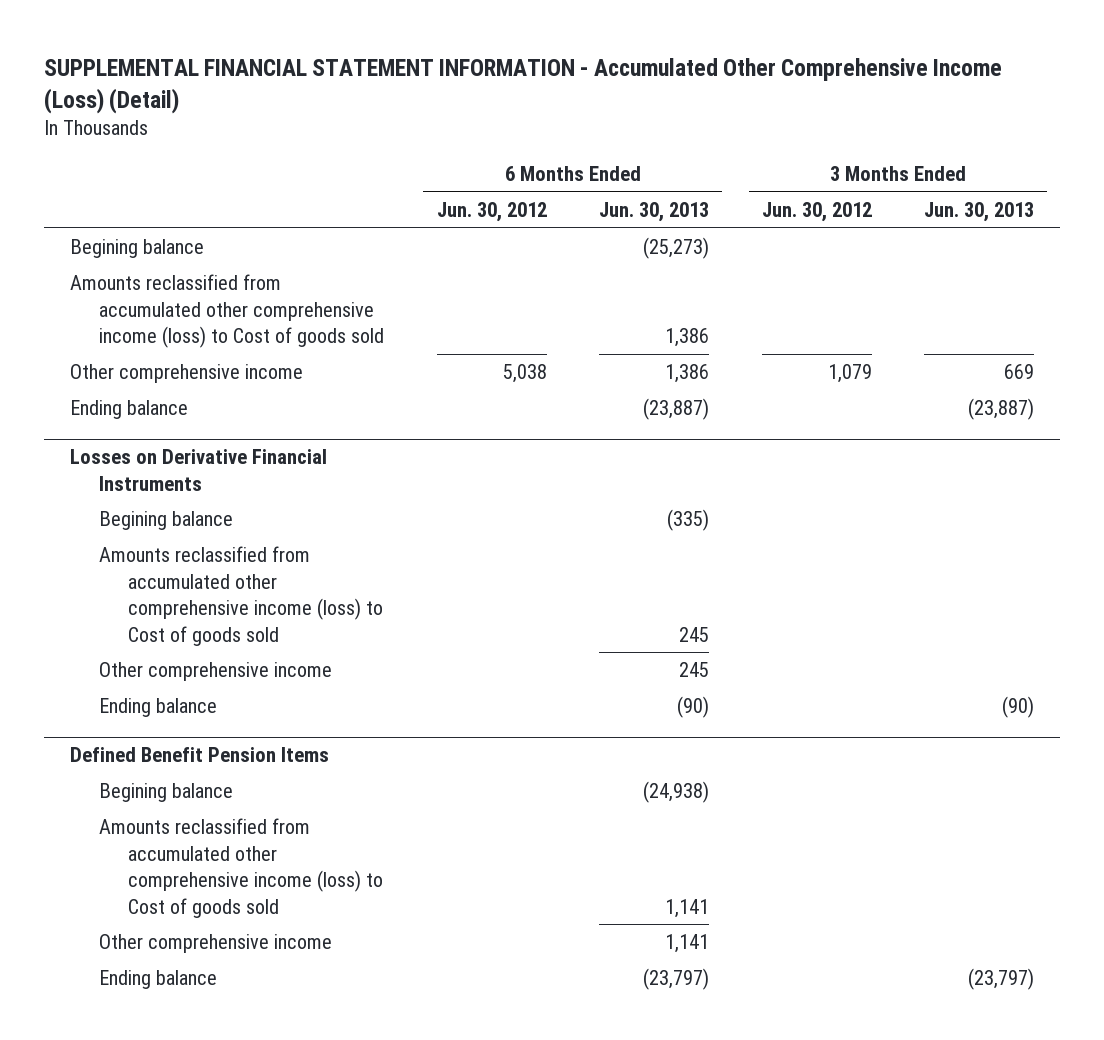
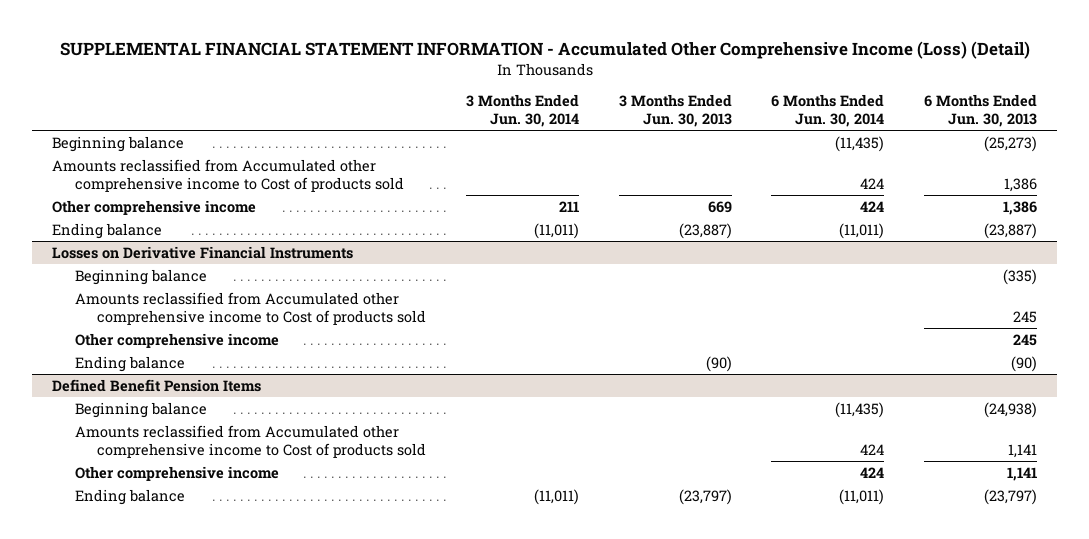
- | 6 Months Ended Jun. 30, 2012 | 6 Months Ended Jun. 30, 2013 | 3 Months Ended Jun. 30, 2012 | 3 Months Ended Jun. 30, 2013
+ | 3 Months Ended Jun. 30, 2014 | 3 Months Ended Jun. 30, 2013 | 6 Months Ended Jun. 30, 2014 | 6 Months Ended Jun. 30, 2013
- Begining balance | | (25,273) | |
- Amounts reclassified from accumulated other comprehensive income (loss) to Cost of goods sold | | 1,386 | |
+ Beginning balance | | | (11,435) | (25,273)
+ Amounts reclassified from Accumulated other comprehensive income to Cost of products sold | | | 424 | 1,386
@ Losses on Derivative Financial Instruments
- Begining balance | | (335) | |
- Amounts reclassified from accumulated other comprehensive income (loss) to Cost of goods sold | | 245 | |
+ Beginning balance | | | | (335)
+ Amounts reclassified from Accumulated other comprehensive income to Cost of products sold | | | | 245
@ Defined Benefit Pension Items
- Begining balance | | (24,938) | |
- Amounts reclassified from accumulated other comprehensive income (loss) to Cost of goods sold | | 1,141 | |
+ Beginning balance | | | (11,435) | (24,938)
+ Amounts reclassified from Accumulated other comprehensive income to Cost of products sold | | | 424 | 1,141

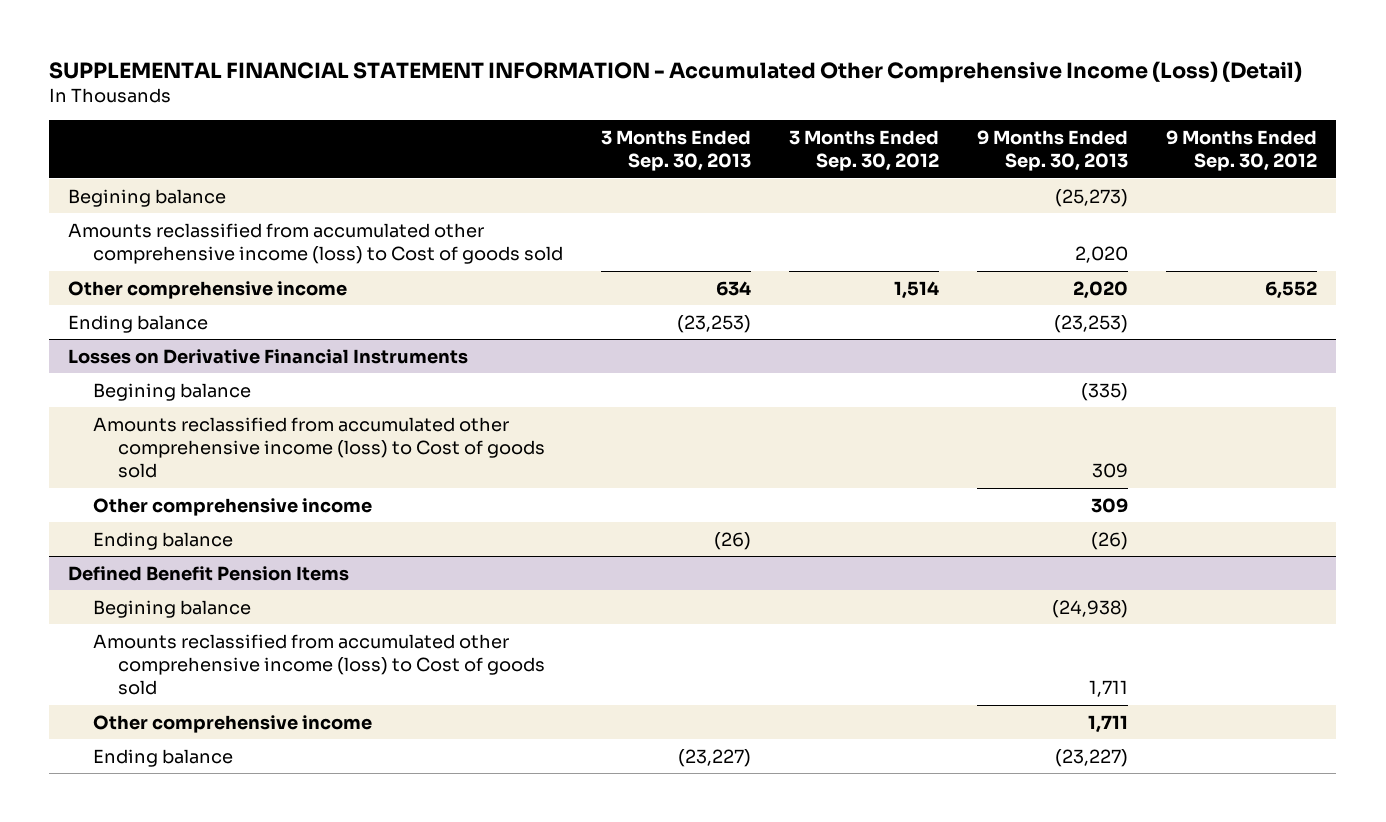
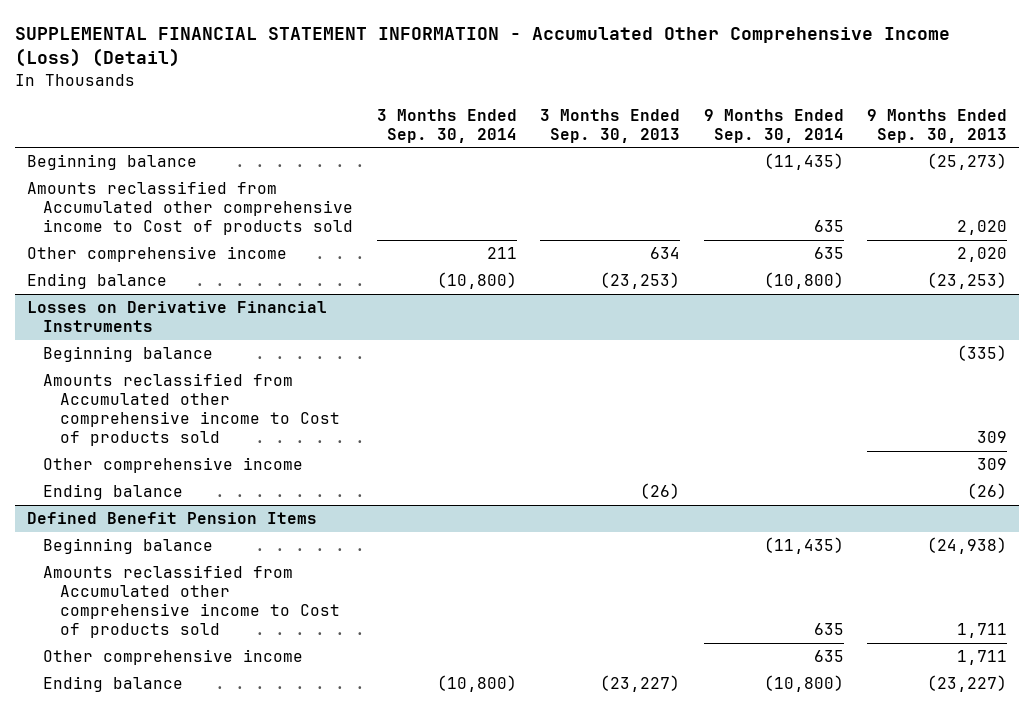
- | 3 Months Ended Sep. 30, 2013 | 3 Months Ended Sep. 30, 2012 | 9 Months Ended Sep. 30, 2013 | 9 Months Ended Sep. 30, 2012
+ | 3 Months Ended Sep. 30, 2014 | 3 Months Ended Sep. 30, 2013 | 9 Months Ended Sep. 30, 2014 | 9 Months Ended Sep. 30, 2013
- Begining balance | | | (25,273) |
- Amounts reclassified from accumulated other comprehensive income (loss) to Cost of goods sold | | | 2,020 |
+ Beginning balance | | | (11,435) | (25,273)
+ Amounts reclassified from Accumulated other comprehensive income to Cost of products sold | | | 635 | 2,020
@ Losses on Derivative Financial Instruments
- Begining balance | | | (335) |
- Amounts reclassified from accumulated other comprehensive income (loss) to Cost of goods sold | | | 309 |
+ Beginning balance | | | | (335)
+ Amounts reclassified from Accumulated other comprehensive income to Cost of products sold | | | | 309
@ Defined Benefit Pension Items
- Begining balance | | | (24,938) |
- Amounts reclassified from accumulated other comprehensive income (loss) to Cost of goods sold | | | 1,711 |
+ Beginning balance | | | (11,435) | (24,938)
+ Amounts reclassified from Accumulated other comprehensive income to Cost of products sold | | | 635 | 1,711

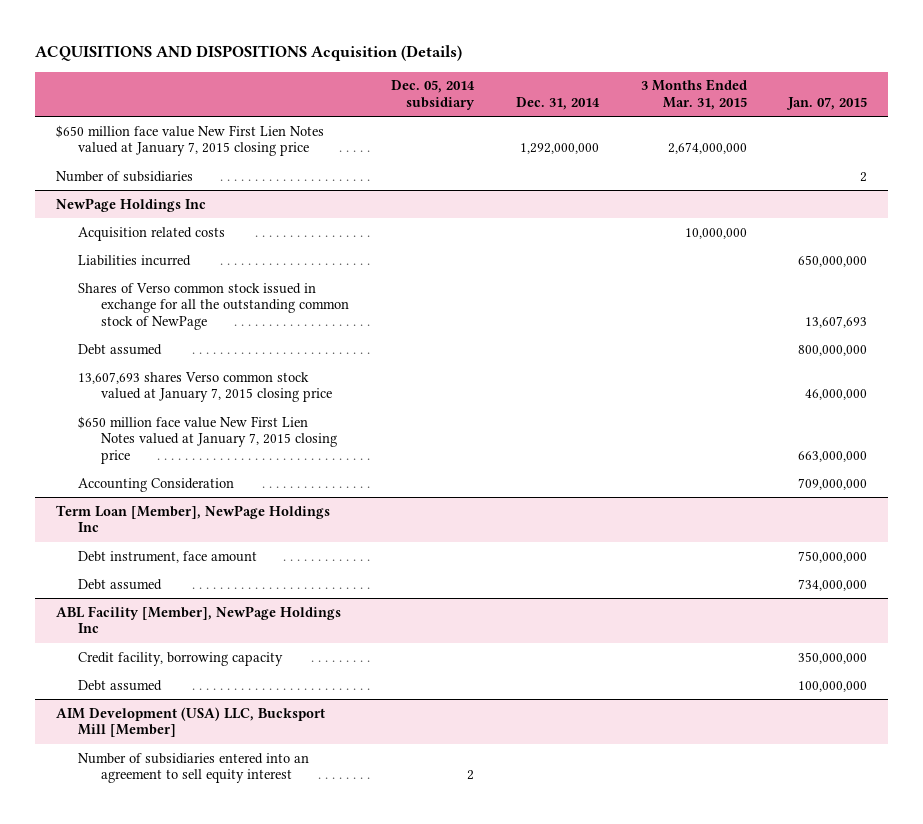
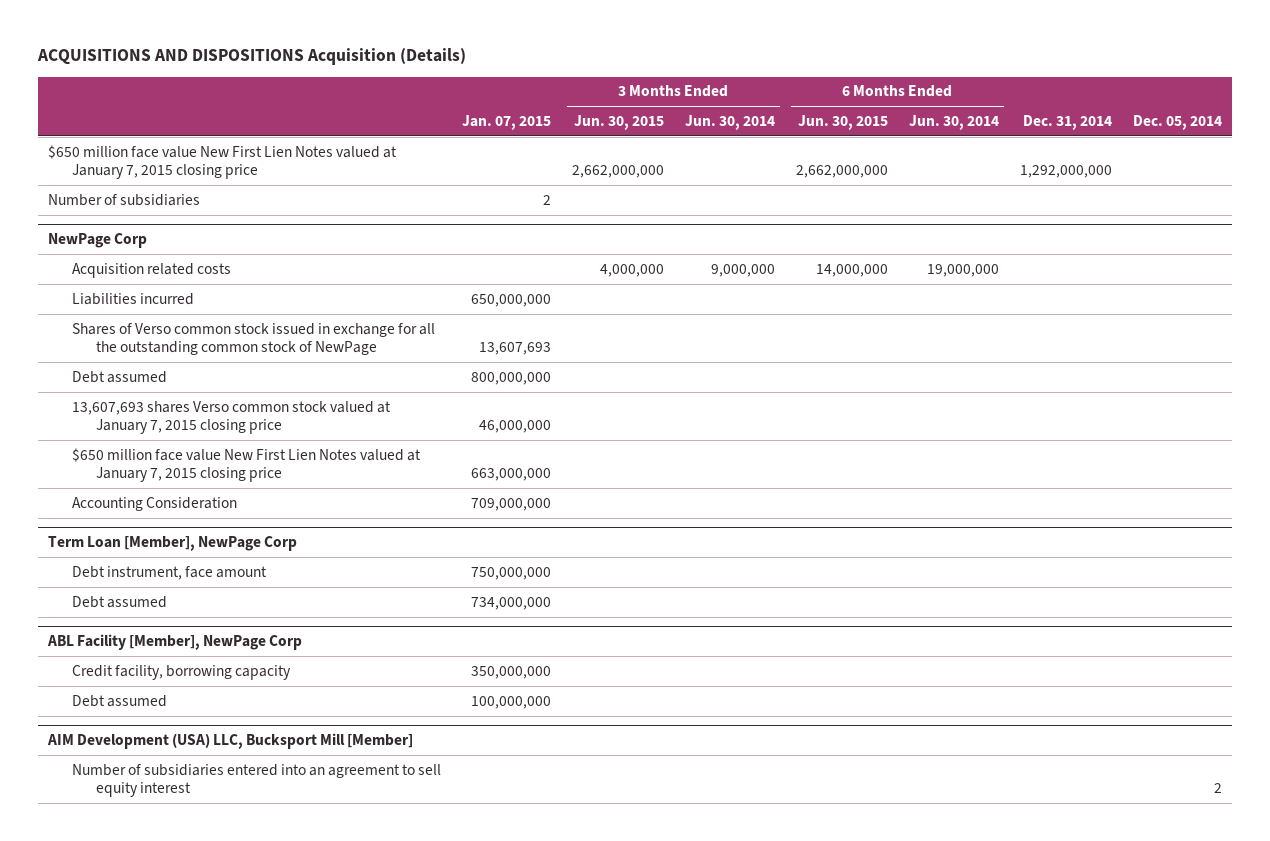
- | Dec. 05, 2014 subsidiary | Dec. 31, 2014 | 3 Months Ended Mar. 31, 2015 | Jan. 07, 2015
+ | Jan. 07, 2015 | 3 Months Ended Jun. 30, 2015 | 3 Months Ended Jun. 30, 2014 | 6 Months Ended Jun. 30, 2015 | 6 Months Ended Jun. 30, 2014 | Dec. 31, 2014 | Dec. 05, 2014
- NewPage Holdings Inc
+ NewPage Corp
- Term Loan [Member], NewPage Holdings Inc
+ Term Loan [Member], NewPage Corp
- ABL Facility [Member], NewPage Holdings Inc
+ ABL Facility [Member], NewPage Corp

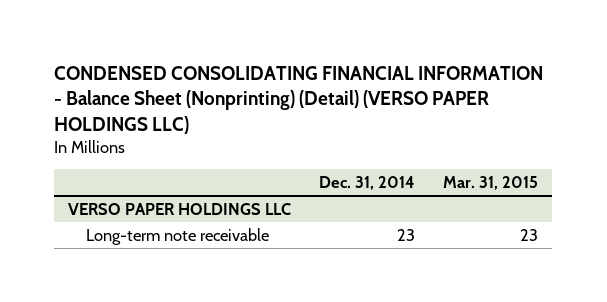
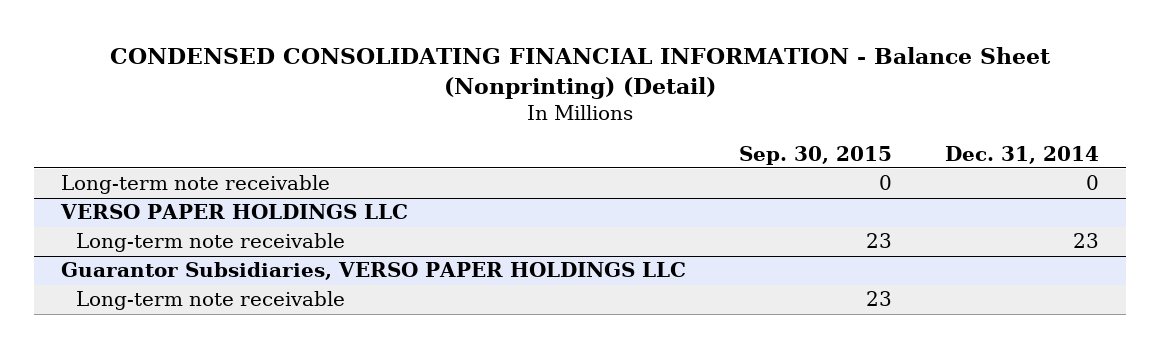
- CONDENSED CONSOLIDATING FINANCIAL INFORMATION - Balance Sheet (Nonprinting) (Detail) (VERSO PAPER HOLDINGS LLC)
+ CONDENSED CONSOLIDATING FINANCIAL INFORMATION - Balance Sheet (Nonprinting) (Detail)
- | Dec. 31, 2014 | Mar. 31, 2015
+ | Sep. 30, 2015 | Dec. 31, 2014
+ Long-term note receivable | 0 | 0
+ Guarantor Subsidiaries, VERSO PAPER HOLDINGS LLC
+ Long-term note receivable | 23 |

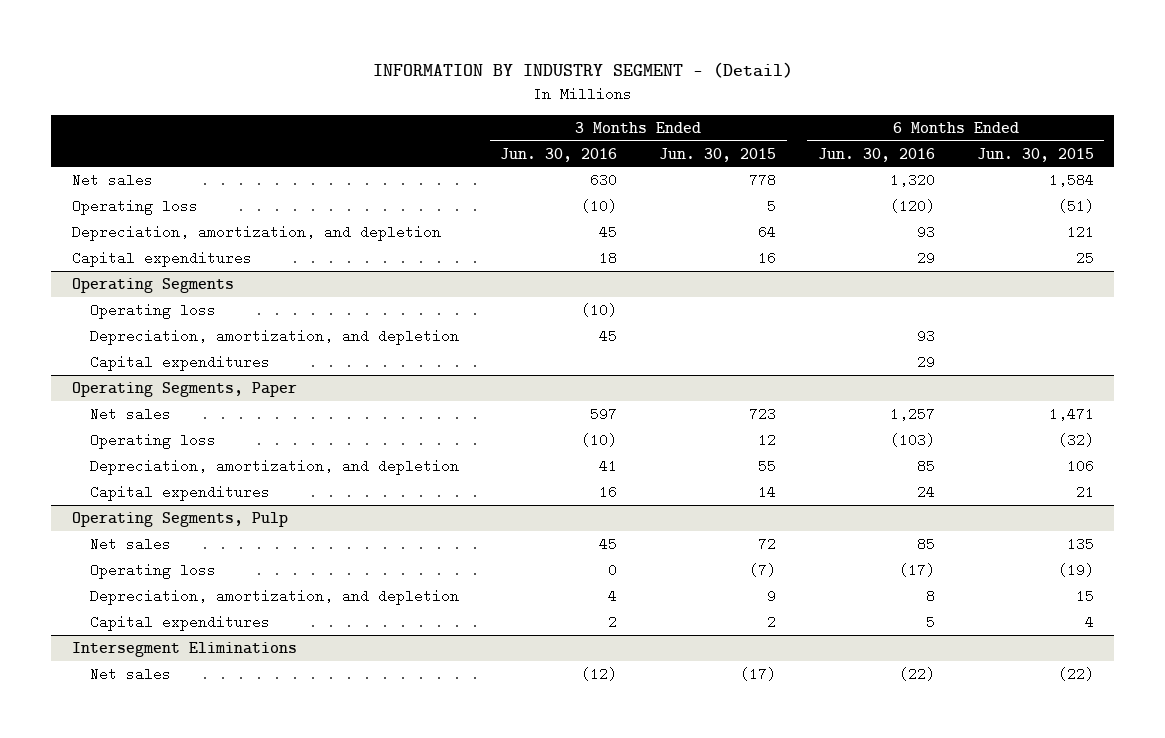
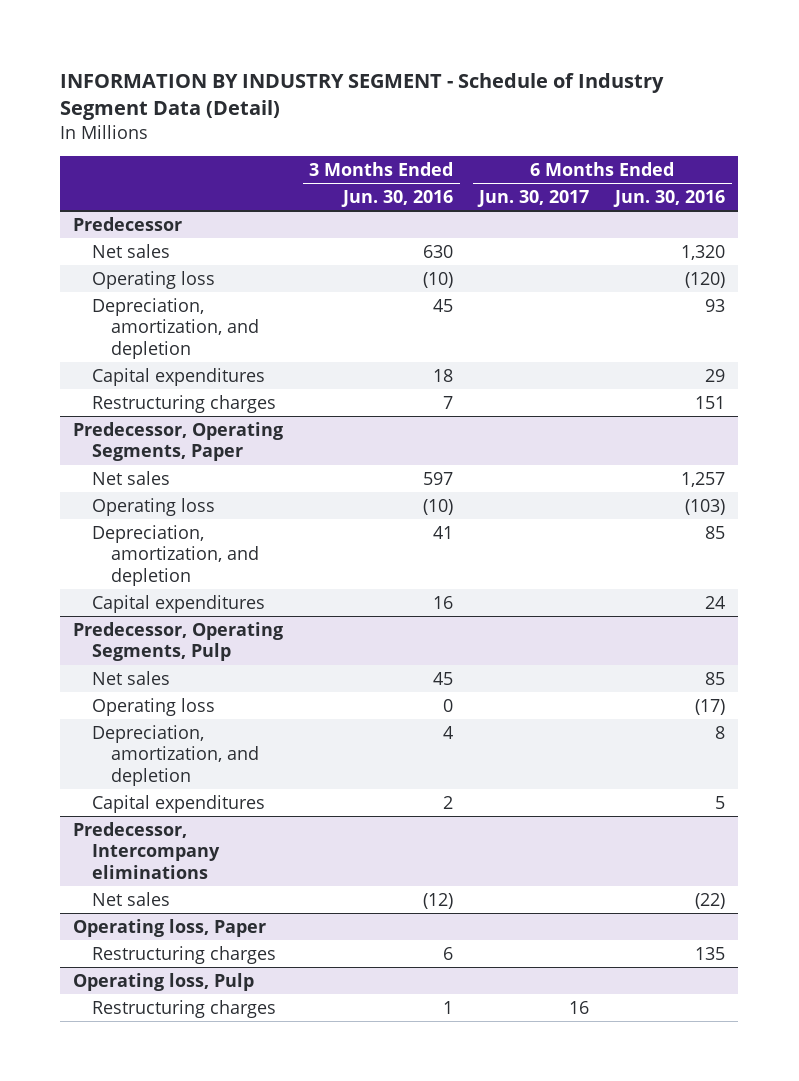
- INFORMATION BY INDUSTRY SEGMENT - (Detail)
+ INFORMATION BY INDUSTRY SEGMENT - Schedule of Industry Segment Data (Detail)
- | 3 Months Ended Jun. 30, 2016 | 3 Months Ended Jun. 30, 2015 | 6 Months Ended Jun. 30, 2016 | 6 Months Ended Jun. 30, 2015
+ | 3 Months Ended Jun. 30, 2016 | 6 Months Ended Jun. 30, 2017 | 6 Months Ended Jun. 30, 2016
+ Predecessor
- Operating Segments
- Operating loss | (10) | | |
- Depreciation, amortization, and depletion | 45 | | 93 |
- Capital expenditures | | | 29 |
- Operating Segments, Paper
+ Restructuring charges | 7 | | 151
+ Predecessor, Operating Segments, Paper
- Operating Segments, Pulp
+ Predecessor, Operating Segments, Pulp
- Intersegment Eliminations
+ Predecessor, Intercompany eliminations
+ Operating loss, Paper
+ Restructuring charges | 6 | | 135
+ Operating loss, Pulp
+ Restructuring charges | 1 | 16 |

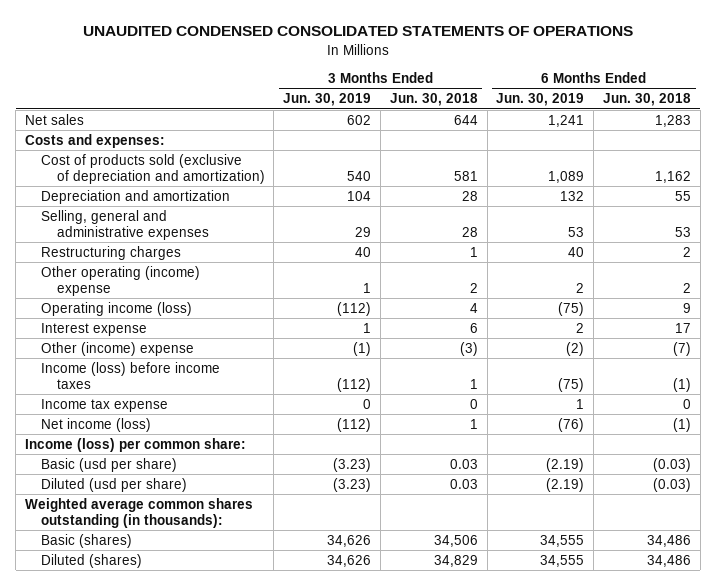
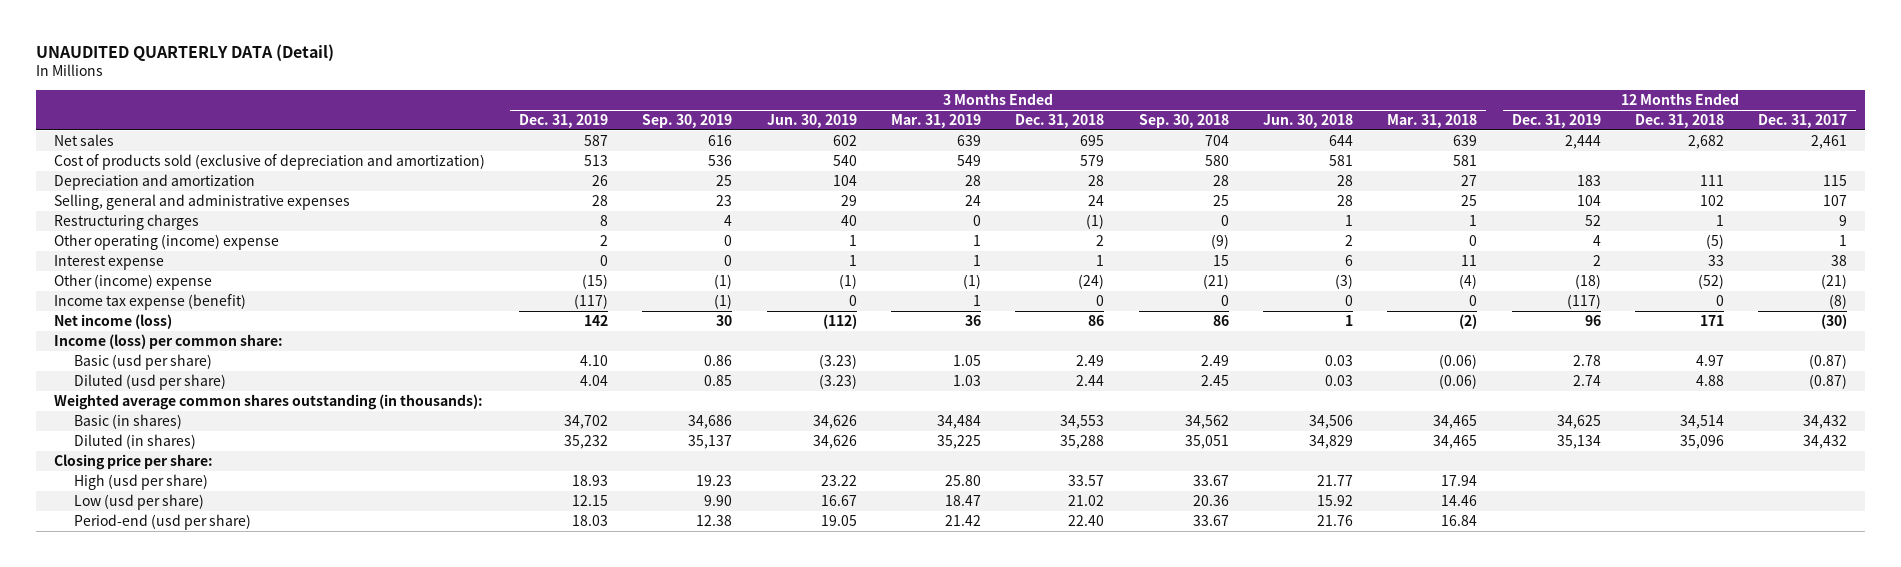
- UNAUDITED CONDENSED CONSOLIDATED STATEMENTS OF OPERATIONS
+ UNAUDITED QUARTERLY DATA (Detail)
- | 3 Months Ended Jun. 30, 2019 | 3 Months Ended Jun. 30, 2018 | 6 Months Ended Jun. 30, 2019 | 6 Months Ended Jun. 30, 2018
+ | 3 Months Ended Dec. 31, 2019 | 3 Months Ended Sep. 30, 2019 | 3 Months Ended Jun. 30, 2019 | 3 Months Ended Mar. 31, 2019 | 3 Months Ended Dec. 31, 2018 | 3 Months Ended Sep. 30, 2018 | 3 Months Ended Jun. 30, 2018 | 3 Months Ended Mar. 31, 2018 | 12 Months Ended Dec. 31, 2019 | 12 Months Ended Dec. 31, 2018 | 12 Months Ended Dec. 31, 2017
- Costs and expenses:
- Operating income (loss) | (112) | 4 | (75) | 9
- Income (loss) before income taxes | (112) | 1 | (75) | (1)
- Income tax expense | 0 | 0 | 1 | 0
+ Income tax expense (benefit) | (117) | (1) | 0 | 1 | 0 | 0 | 0 | 0 | (117) | 0 | (8)
- Basic (shares) | 34,626 | 34,506 | 34,555 | 34,486
- Diluted (shares) | 34,626 | 34,829 | 34,555 | 34,486
+ Basic (in shares) | 34,702 | 34,686 | 34,626 | 34,484 | 34,553 | 34,562 | 34,506 | 34,465 | 34,625 | 34,514 | 34,432
+ Diluted (in shares) | 35,232 | 35,137 | 34,626 | 35,225 | 35,288 | 35,051 | 34,829 | 34,465 | 35,134 | 35,096 | 34,432
+ Closing price per share:
+ High (usd per share) | 18.93 | 19.23 | 23.22 | 25.80 | 33.57 | 33.67 | 21.77 | 17.94 | | |
+ Low (usd per share) | 12.15 | 9.90 | 16.67 | 18.47 | 21.02 | 20.36 | 15.92 | 14.46 | | |
+ Period-end (usd per share) | 18.03 | 12.38 | 19.05 | 21.42 | 22.40 | 33.67 | 21.76 | 16.84 | | |

